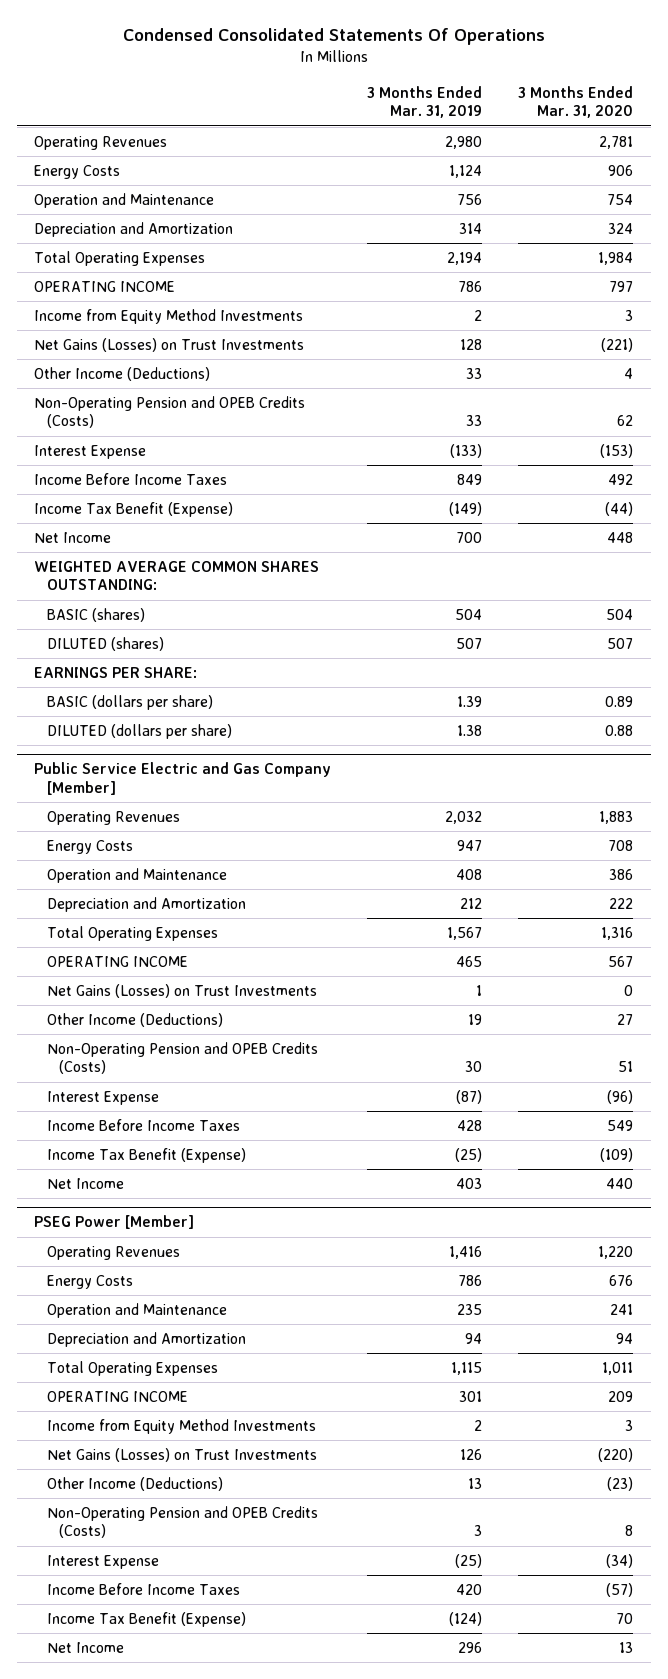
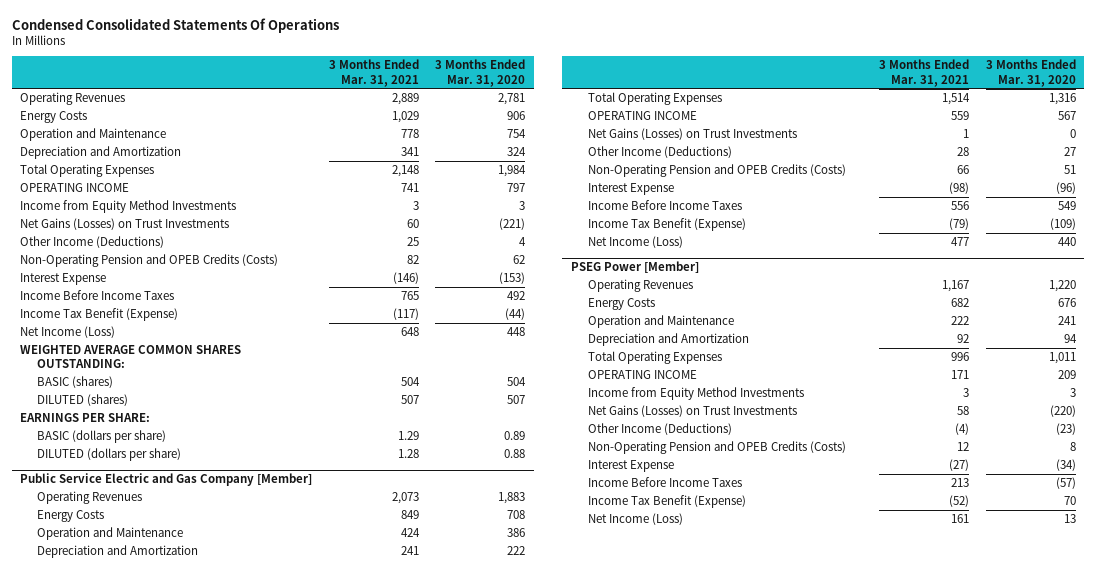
- | 3 Months Ended Mar. 31, 2019 | 3 Months Ended Mar. 31, 2020
+ | 3 Months Ended Mar. 31, 2021 | 3 Months Ended Mar. 31, 2020
- Net Income | 700 | 448
+ Net Income (Loss) | 648 | 448
@ Public Service Electric and Gas Company [Member]
- Net Income | 403 | 440
+ Net Income (Loss) | 477 | 440
@ PSEG Power [Member]
- Net Income | 296 | 13
+ Net Income (Loss) | 161 | 13

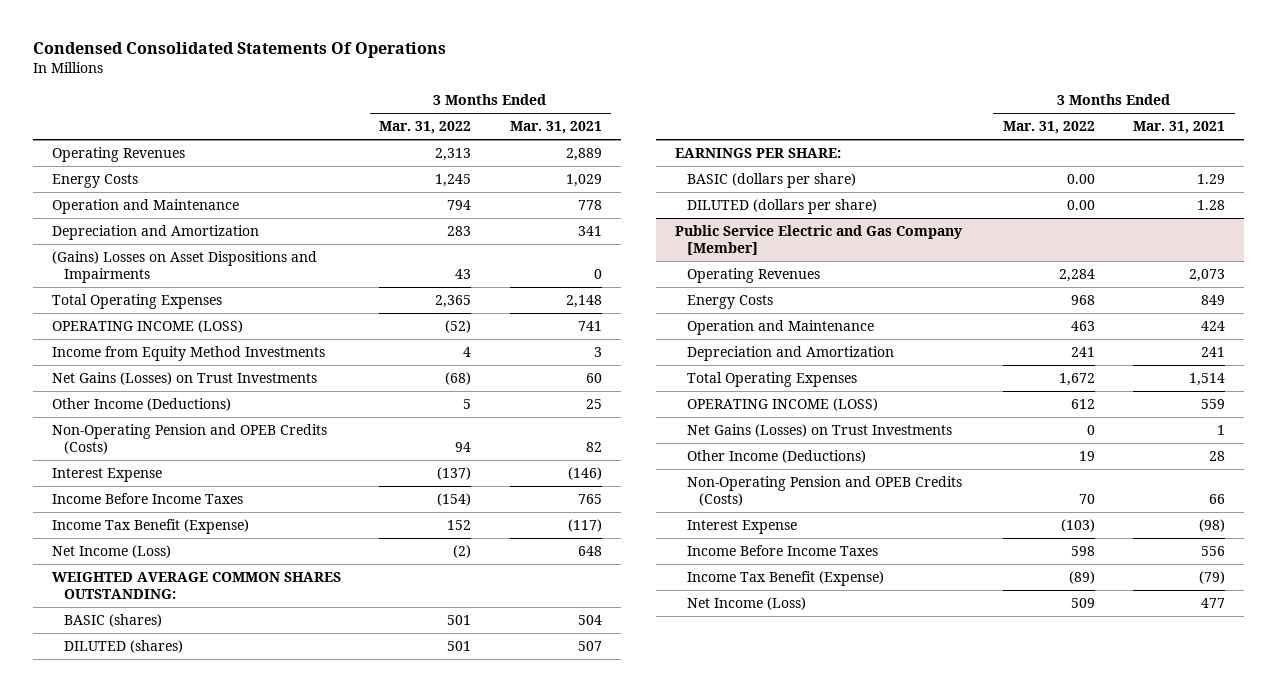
- | 3 Months Ended Mar. 31, 2021 | 3 Months Ended Mar. 31, 2020
+ | 3 Months Ended Mar. 31, 2022 | 3 Months Ended Mar. 31, 2021
+ (Gains) Losses on Asset Dispositions and Impairments | 43 | 0
- OPERATING INCOME | 741 | 797
+ OPERATING INCOME (LOSS) | (52) | 741
@ Public Service Electric and Gas Company [Member]
- OPERATING INCOME | 559 | 567
+ OPERATING INCOME (LOSS) | 612 | 559
- PSEG Power [Member]
- Operating Revenues | 1,167 | 1,220
- Energy Costs | 682 | 676
- Operation and Maintenance | 222 | 241
- Depreciation and Amortization | 92 | 94
- Total Operating Expenses | 996 | 1,011
- OPERATING INCOME | 171 | 209
- Income from Equity Method Investments | 3 | 3
- Net Gains (Losses) on Trust Investments | 58 | (220)
- Other Income (Deductions) | (4) | (23)
- Non-Operating Pension and OPEB Credits (Costs) | 12 | 8
- Interest Expense | (27) | (34)
- Income Before Income Taxes | 213 | (57)
- Income Tax Benefit (Expense) | (52) | 70
- Net Income (Loss) | 161 | 13

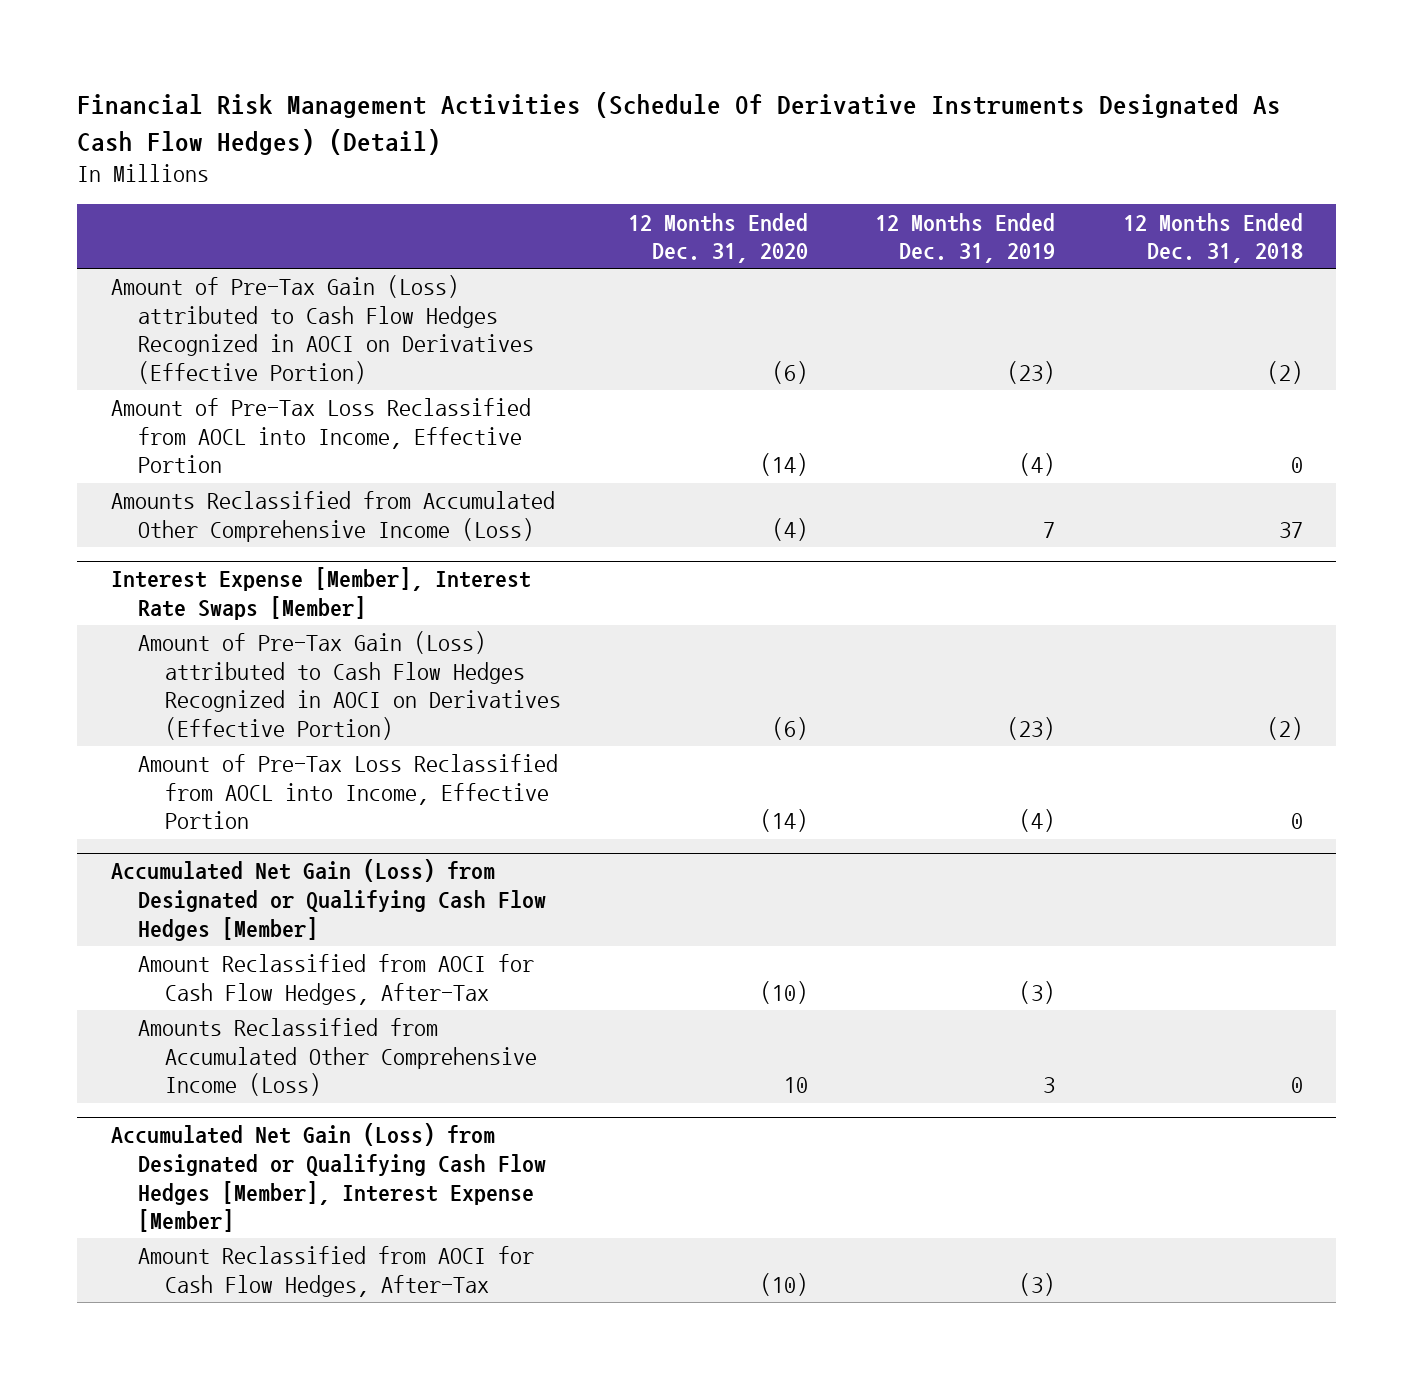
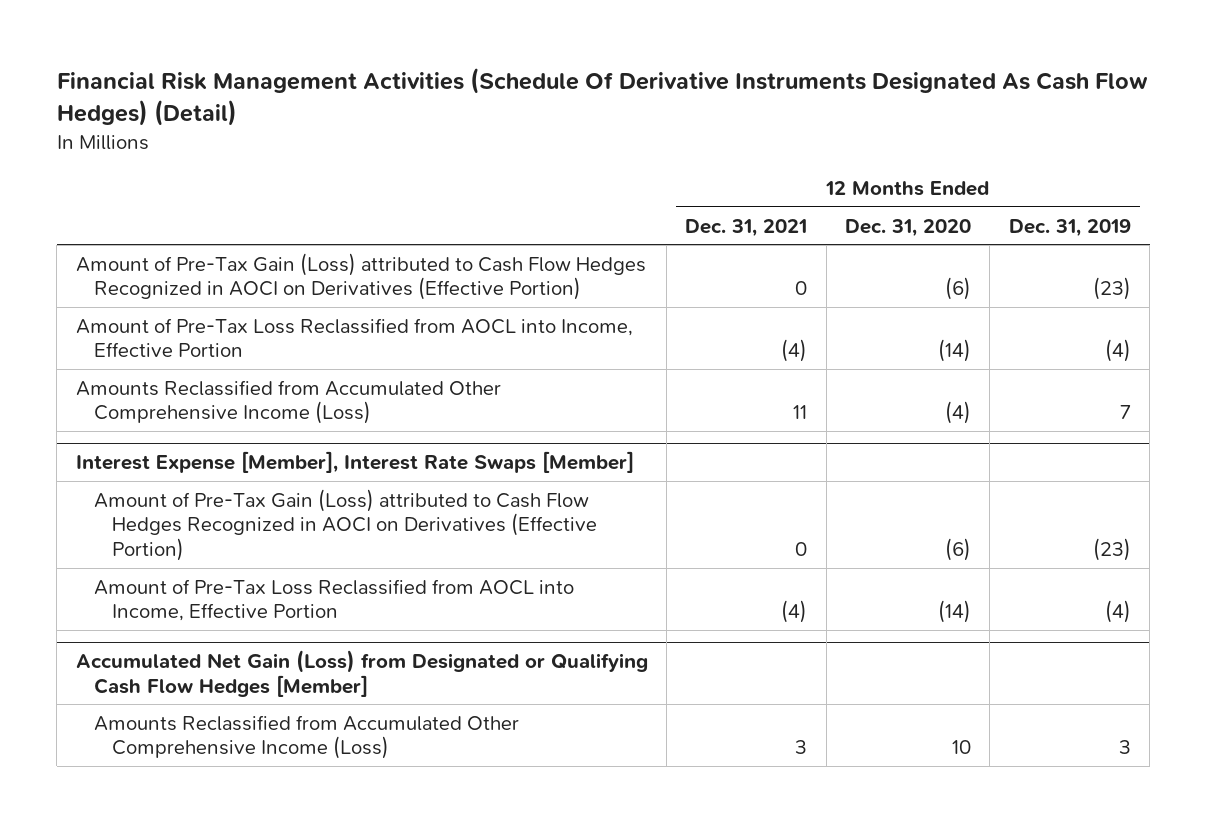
- | 12 Months Ended Dec. 31, 2020 | 12 Months Ended Dec. 31, 2019 | 12 Months Ended Dec. 31, 2018
+ | 12 Months Ended Dec. 31, 2021 | 12 Months Ended Dec. 31, 2020 | 12 Months Ended Dec. 31, 2019
@ Accumulated Net Gain (Loss) from Designated or Qualifying Cash Flow Hedges [Member]
- Amount Reclassified from AOCI for Cash Flow Hedges, After-Tax | (10) | (3) |
- Accumulated Net Gain (Loss) from Designated or Qualifying Cash Flow Hedges [Member], Interest Expense [Member]
- Amount Reclassified from AOCI for Cash Flow Hedges, After-Tax | (10) | (3) |

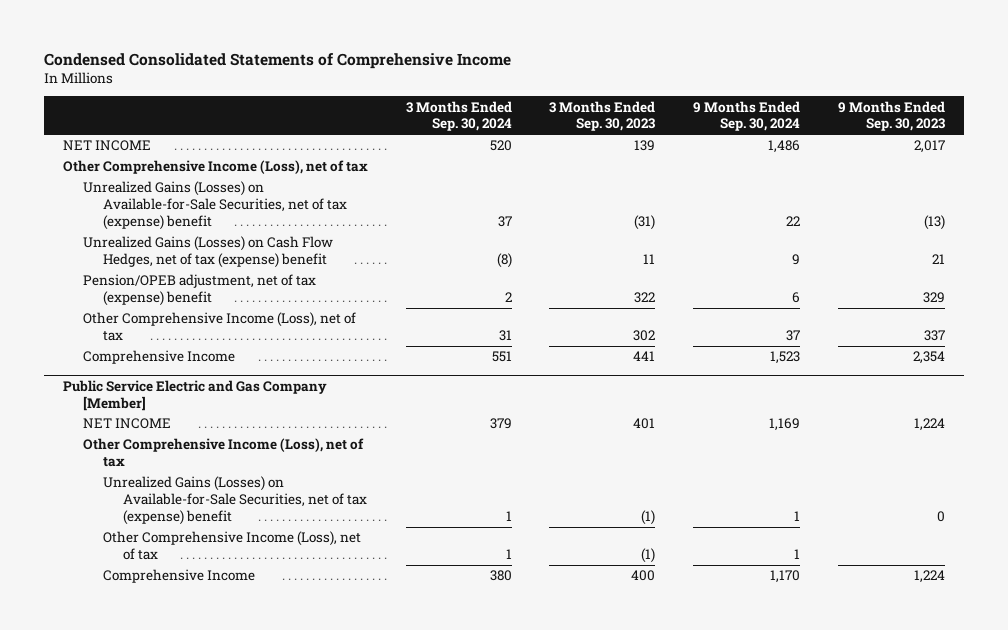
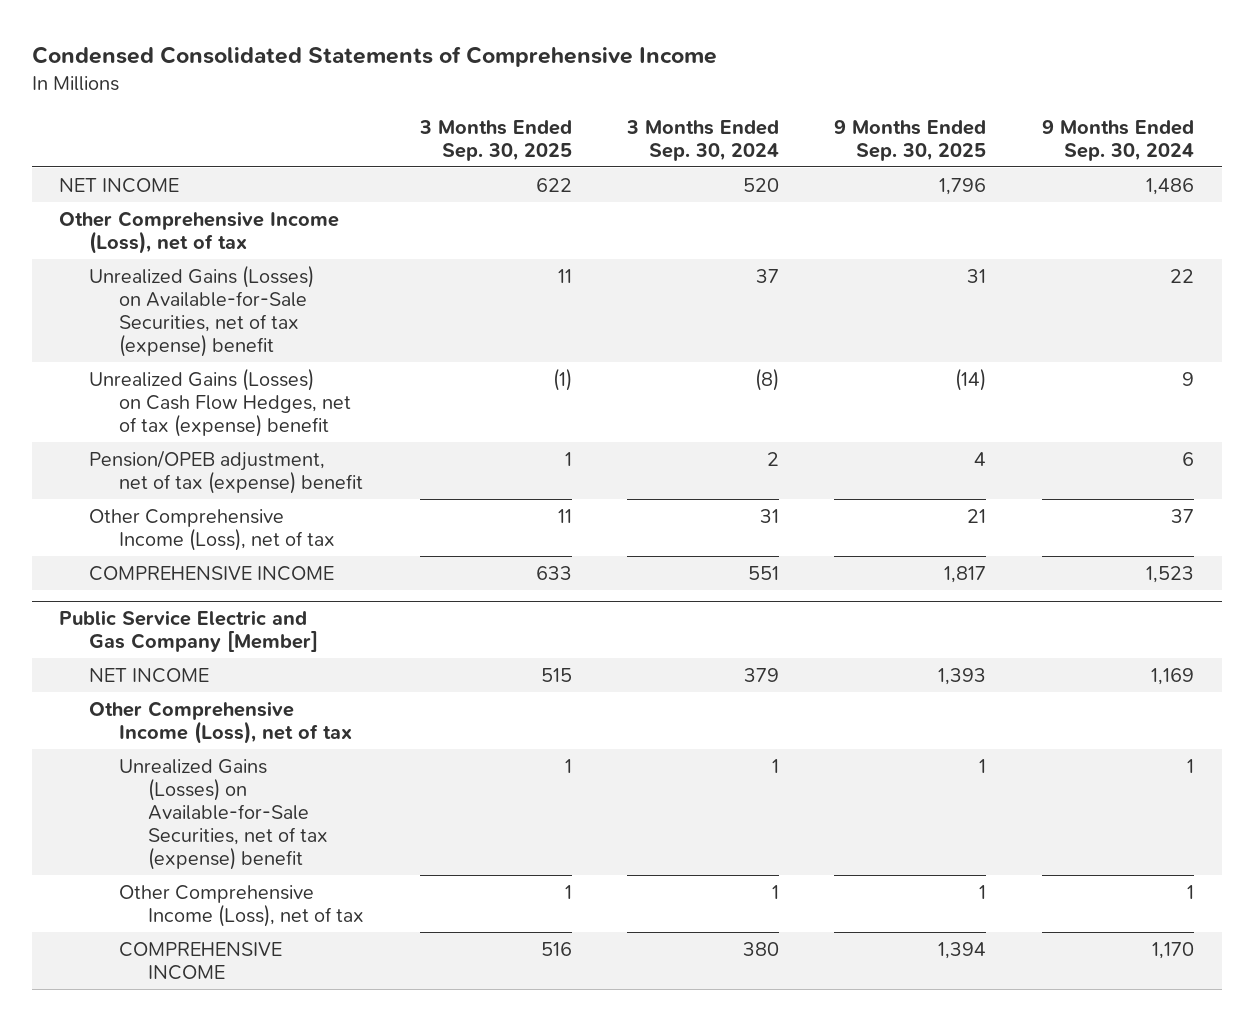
- | 3 Months Ended Sep. 30, 2024 | 3 Months Ended Sep. 30, 2023 | 9 Months Ended Sep. 30, 2024 | 9 Months Ended Sep. 30, 2023
+ | 3 Months Ended Sep. 30, 2025 | 3 Months Ended Sep. 30, 2024 | 9 Months Ended Sep. 30, 2025 | 9 Months Ended Sep. 30, 2024
- Comprehensive Income | 551 | 441 | 1,523 | 2,354
+ COMPREHENSIVE INCOME | 633 | 551 | 1,817 | 1,523
@ Public Service Electric and Gas Company [Member]
- Comprehensive Income | 380 | 400 | 1,170 | 1,224
+ COMPREHENSIVE INCOME | 516 | 380 | 1,394 | 1,170

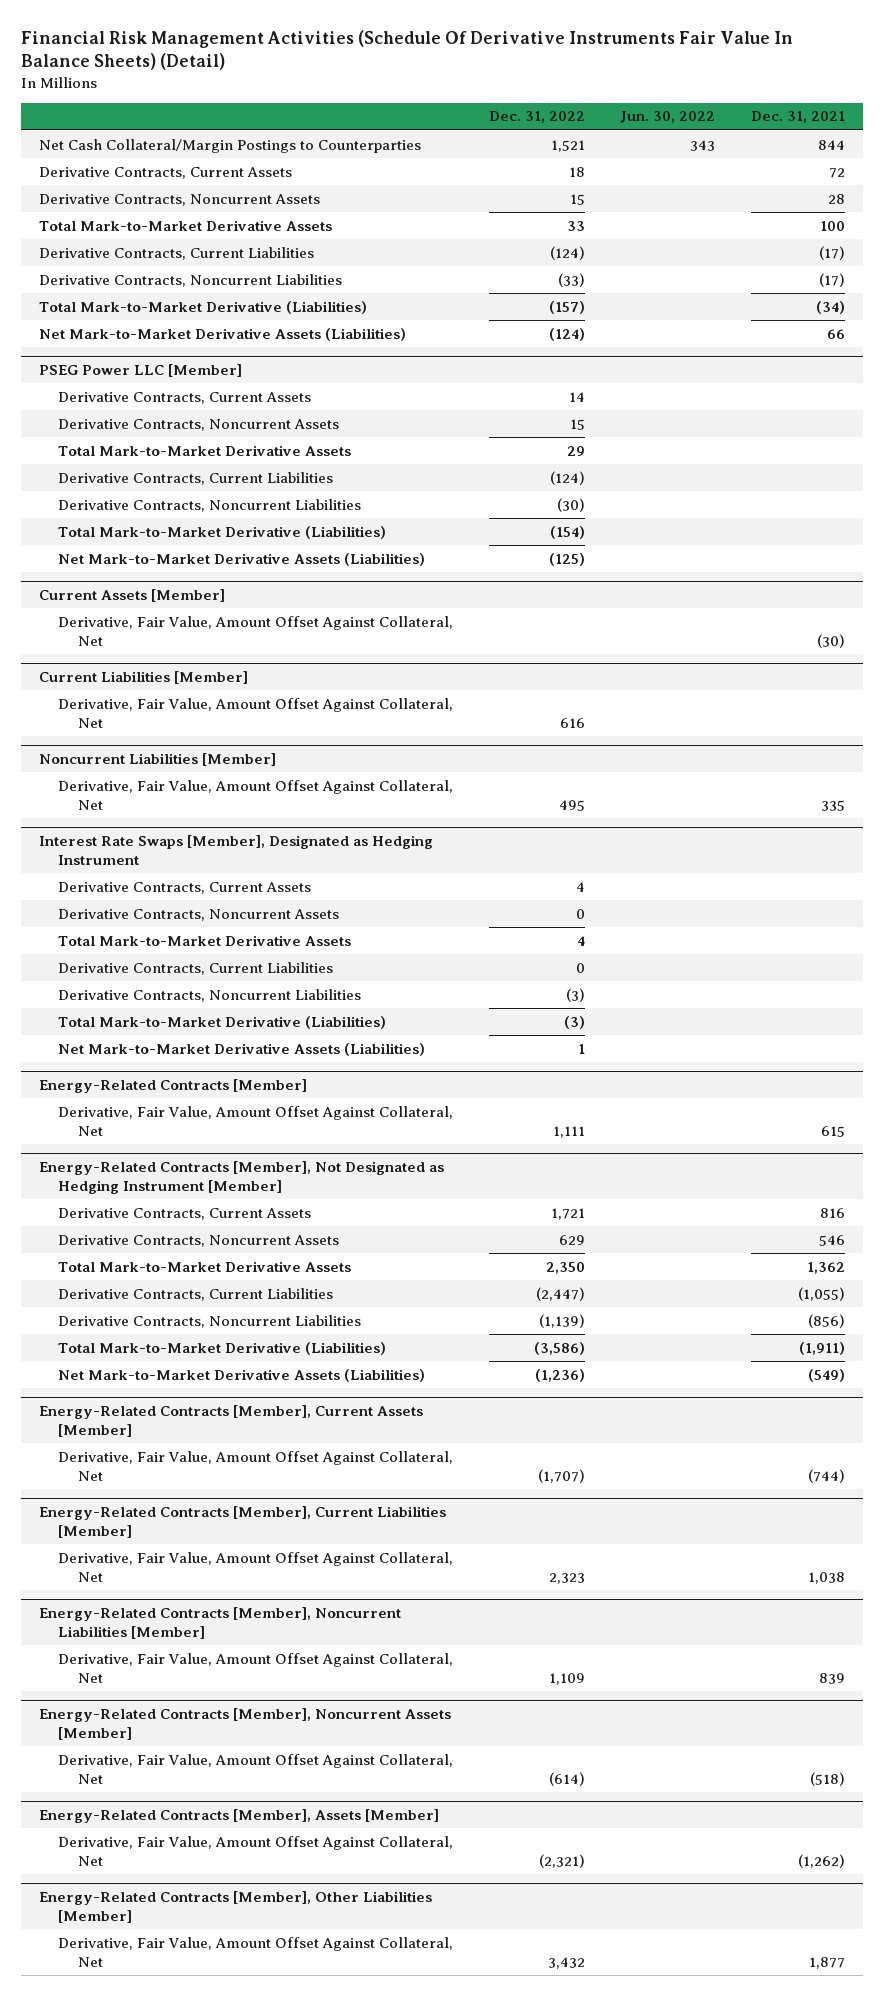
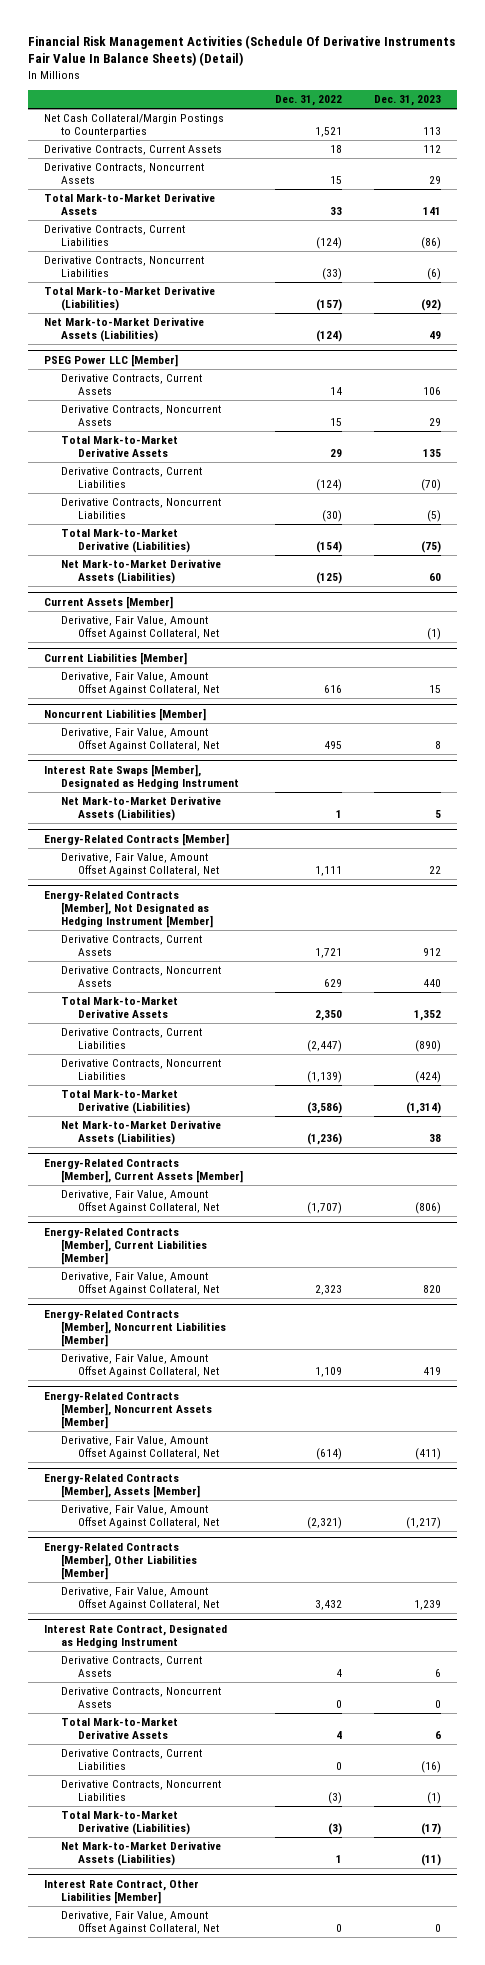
- | Dec. 31, 2022 | Jun. 30, 2022 | Dec. 31, 2021
+ | Dec. 31, 2022 | Dec. 31, 2023
@ Interest Rate Swaps [Member], Designated as Hedging Instrument
- Derivative Contracts, Current Assets | 4 | |
- Derivative Contracts, Noncurrent Assets | 0 | |
- Total Mark-to-Market Derivative Assets | 4 | |
- Derivative Contracts, Current Liabilities | 0 | |
- Derivative Contracts, Noncurrent Liabilities | (3) | |
- Total Mark-to-Market Derivative (Liabilities) | (3) | |
+ Interest Rate Contract, Designated as Hedging Instrument
+ Derivative Contracts, Current Assets | 4 | 6
+ Derivative Contracts, Noncurrent Assets | 0 | 0
+ Total Mark-to-Market Derivative Assets | 4 | 6
+ Derivative Contracts, Current Liabilities | 0 | (16)
+ Derivative Contracts, Noncurrent Liabilities | (3) | (1)
+ Total Mark-to-Market Derivative (Liabilities) | (3) | (17)
+ Net Mark-to-Market Derivative Assets (Liabilities) | 1 | (11)
+ Interest Rate Contract, Other Liabilities [Member]
+ Derivative, Fair Value, Amount Offset Against Collateral, Net | 0 | 0

